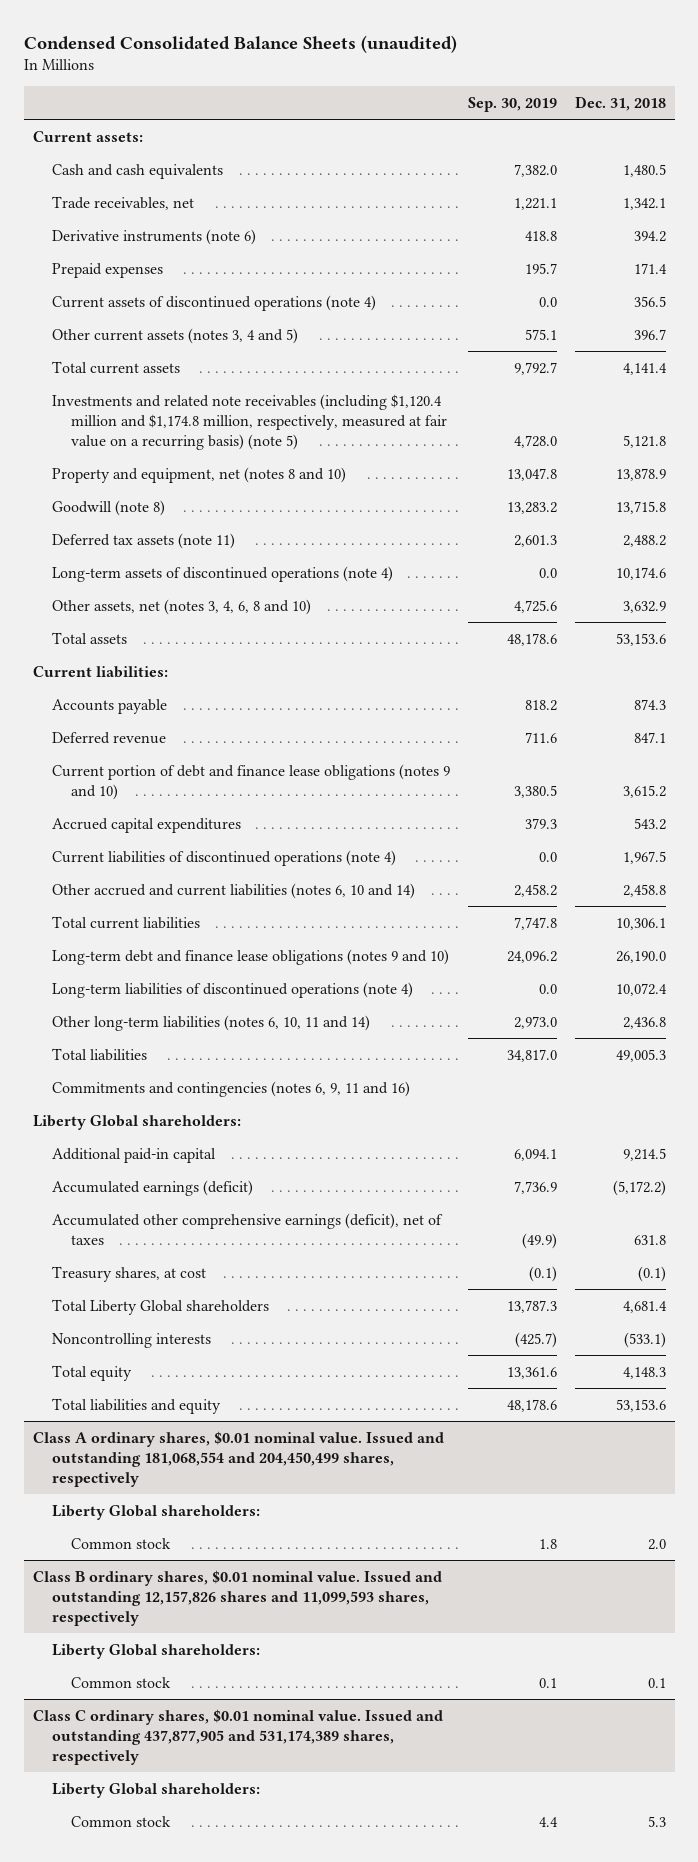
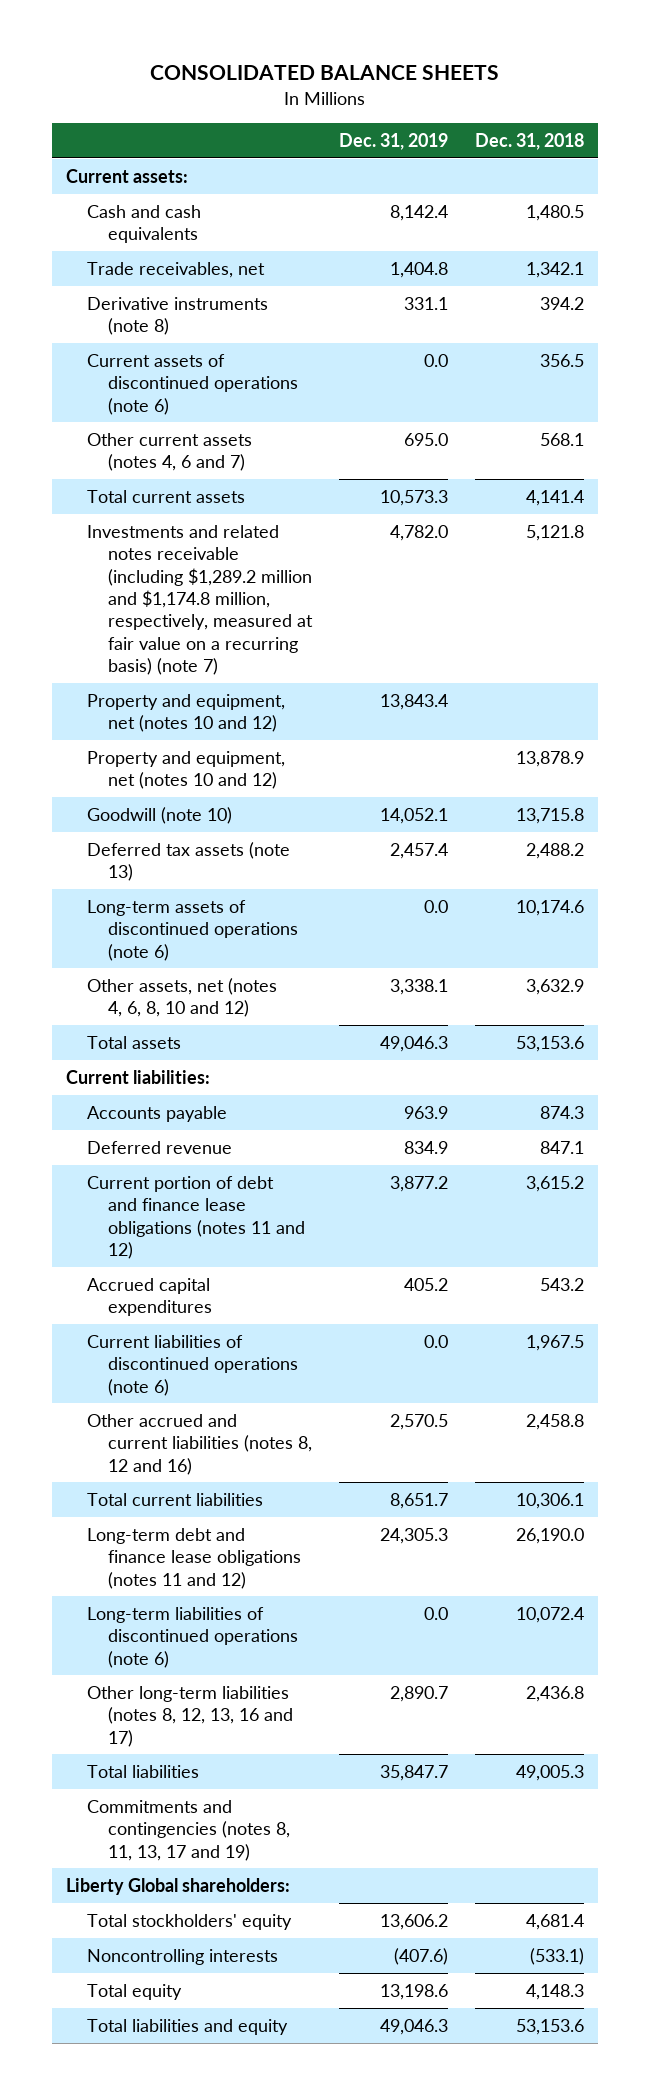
- Condensed Consolidated Balance Sheets (unaudited)
+ CONSOLIDATED BALANCE SHEETS
- | Sep. 30, 2019 | Dec. 31, 2018
+ | Dec. 31, 2019 | Dec. 31, 2018
- Derivative instruments (note 6) | 418.8 | 394.2
- Prepaid expenses | 195.7 | 171.4
- Current assets of discontinued operations (note 4) | 0.0 | 356.5
- Other current assets (notes 3, 4 and 5) | 575.1 | 396.7
+ Derivative instruments (note 8) | 331.1 | 394.2
+ Current assets of discontinued operations (note 6) | 0.0 | 356.5
+ Other current assets (notes 4, 6 and 7) | 695.0 | 568.1
- Investments and related note receivables (including $1,120.4 million and $1,174.8 million, respectively, measured at fair value on a recurring basis) (note 5) | 4,728.0 | 5,121.8
- Property and equipment, net (notes 8 and 10) | 13,047.8 | 13,878.9
- Goodwill (note 8) | 13,283.2 | 13,715.8
- Deferred tax assets (note 11) | 2,601.3 | 2,488.2
- Long-term assets of discontinued operations (note 4) | 0.0 | 10,174.6
- Other assets, net (notes 3, 4, 6, 8 and 10) | 4,725.6 | 3,632.9
+ Investments and related notes receivable (including $1,289.2 million and $1,174.8 million, respectively, measured at fair value on a recurring basis) (note 7) | 4,782.0 | 5,121.8
+ Property and equipment, net (notes 10 and 12) | 13,843.4 |
+ Property and equipment, net (notes 10 and 12) | | 13,878.9
+ Goodwill (note 10) | 14,052.1 | 13,715.8
+ Deferred tax assets (note 13) | 2,457.4 | 2,488.2
+ Long-term assets of discontinued operations (note 6) | 0.0 | 10,174.6
+ Other assets, net (notes 4, 6, 8, 10 and 12) | 3,338.1 | 3,632.9
- Current portion of debt and finance lease obligations (notes 9 and 10) | 3,380.5 | 3,615.2
+ Current portion of debt and finance lease obligations (notes 11 and 12) | 3,877.2 | 3,615.2
- Current liabilities of discontinued operations (note 4) | 0.0 | 1,967.5
- Other accrued and current liabilities (notes 6, 10 and 14) | 2,458.2 | 2,458.8
+ Current liabilities of discontinued operations (note 6) | 0.0 | 1,967.5
+ Other accrued and current liabilities (notes 8, 12 and 16) | 2,570.5 | 2,458.8
- Long-term debt and finance lease obligations (notes 9 and 10) | 24,096.2 | 26,190.0
- Long-term liabilities of discontinued operations (note 4) | 0.0 | 10,072.4
- Other long-term liabilities (notes 6, 10, 11 and 14) | 2,973.0 | 2,436.8
+ Long-term debt and finance lease obligations (notes 11 and 12) | 24,305.3 | 26,190.0
+ Long-term liabilities of discontinued operations (note 6) | 0.0 | 10,072.4
+ Other long-term liabilities (notes 8, 12, 13, 16 and 17) | 2,890.7 | 2,436.8
- Commitments and contingencies (notes 6, 9, 11 and 16)
+ Commitments and contingencies (notes 8, 11, 13, 17 and 19)
- Additional paid-in capital | 6,094.1 | 9,214.5
- Accumulated earnings (deficit) | 7,736.9 | (5,172.2)
- Accumulated other comprehensive earnings (deficit), net of taxes | (49.9) | 631.8
- Treasury shares, at cost | (0.1) | (0.1)
- Total Liberty Global shareholders | 13,787.3 | 4,681.4
+ Total stockholders' equity | 13,606.2 | 4,681.4
- Class A ordinary shares, $0.01 nominal value. Issued and outstanding 181,068,554 and 204,450,499 shares, respectively
- Liberty Global shareholders:
- Common stock | 1.8 | 2.0
- Class B ordinary shares, $0.01 nominal value. Issued and outstanding 12,157,826 shares and 11,099,593 shares, respectively
- Liberty Global shareholders:
- Common stock | 0.1 | 0.1
- Class C ordinary shares, $0.01 nominal value. Issued and outstanding 437,877,905 and 531,174,389 shares, respectively
- Liberty Global shareholders:
- Common stock | 4.4 | 5.3

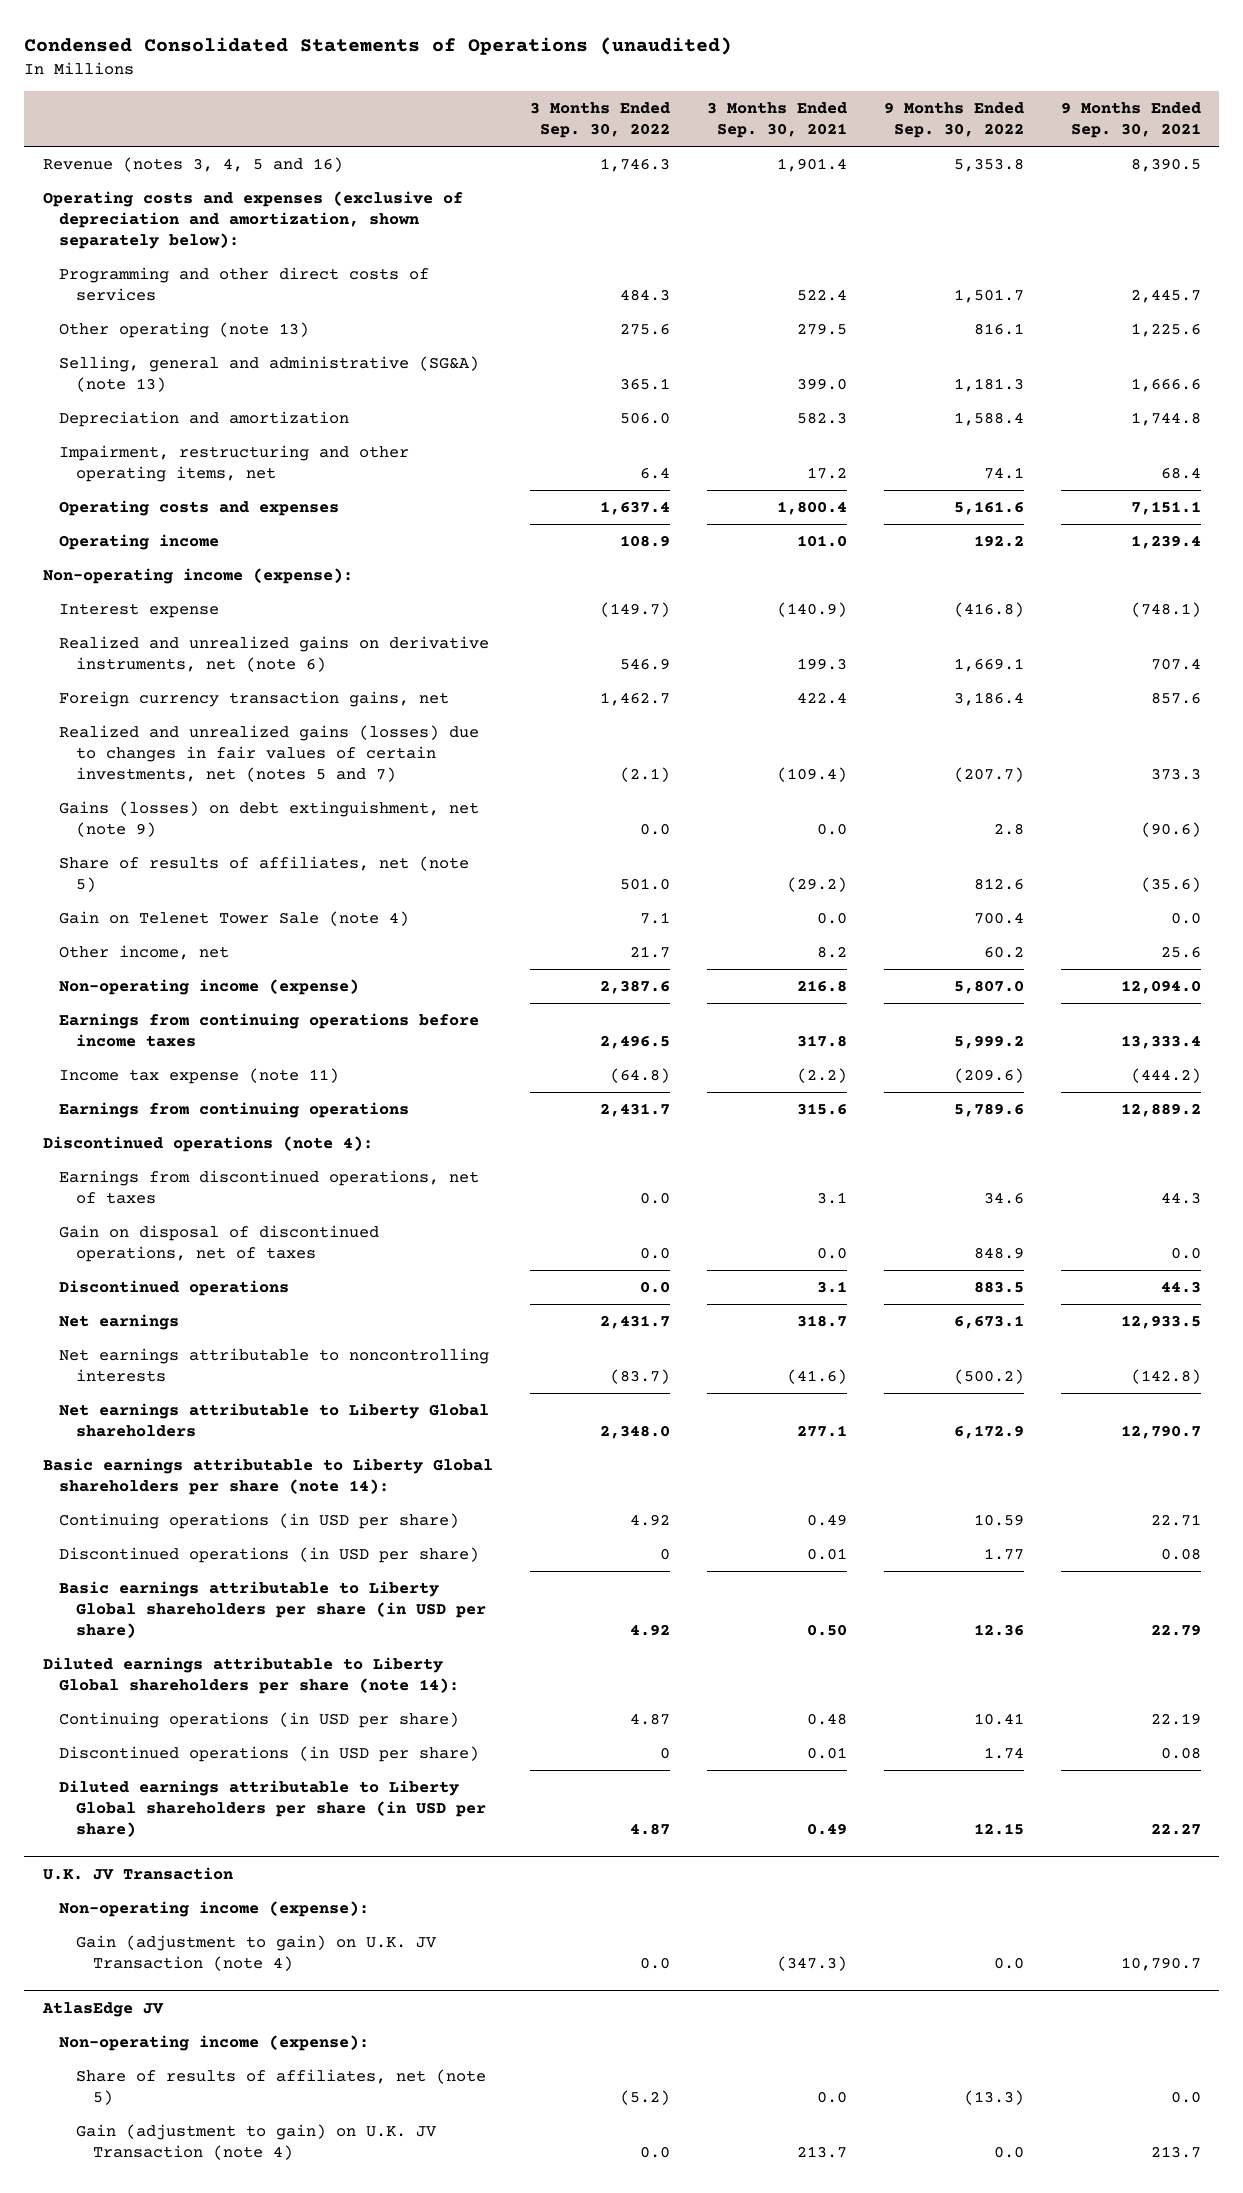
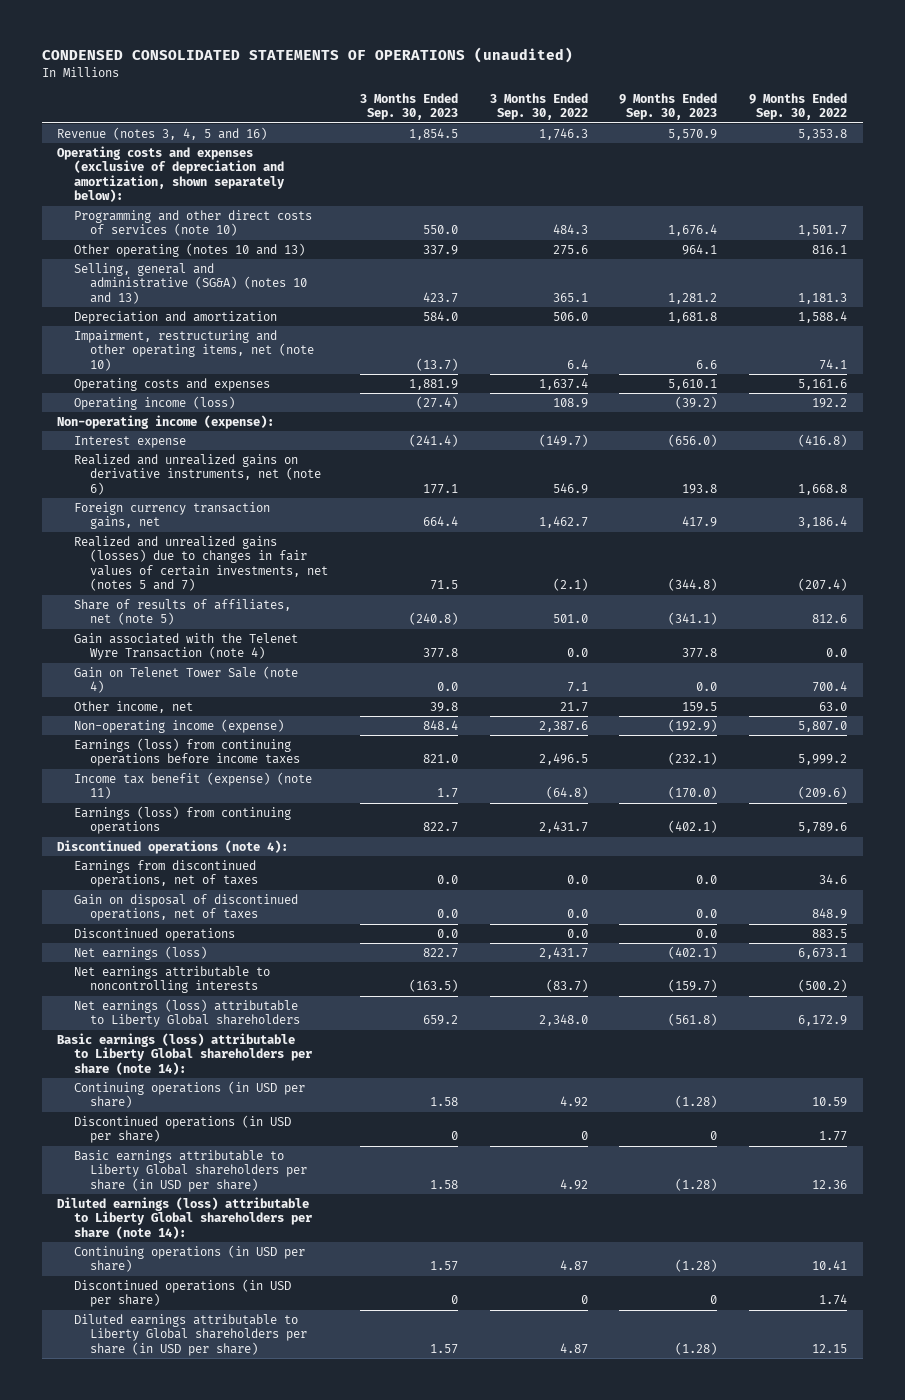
- Condensed Consolidated Statements of Operations (unaudited)
+ CONDENSED CONSOLIDATED STATEMENTS OF OPERATIONS (unaudited)
- | 3 Months Ended Sep. 30, 2022 | 3 Months Ended Sep. 30, 2021 | 9 Months Ended Sep. 30, 2022 | 9 Months Ended Sep. 30, 2021
+ | 3 Months Ended Sep. 30, 2023 | 3 Months Ended Sep. 30, 2022 | 9 Months Ended Sep. 30, 2023 | 9 Months Ended Sep. 30, 2022
- Programming and other direct costs of services | 484.3 | 522.4 | 1,501.7 | 2,445.7
- Other operating (note 13) | 275.6 | 279.5 | 816.1 | 1,225.6
- Selling, general and administrative (SG&A) (note 13) | 365.1 | 399.0 | 1,181.3 | 1,666.6
+ Programming and other direct costs of services (note 10) | 550.0 | 484.3 | 1,676.4 | 1,501.7
+ Other operating (notes 10 and 13) | 337.9 | 275.6 | 964.1 | 816.1
+ Selling, general and administrative (SG&A) (notes 10 and 13) | 423.7 | 365.1 | 1,281.2 | 1,181.3
- Impairment, restructuring and other operating items, net | 6.4 | 17.2 | 74.1 | 68.4
+ Impairment, restructuring and other operating items, net (note 10) | (13.7) | 6.4 | 6.6 | 74.1
- Operating income | 108.9 | 101.0 | 192.2 | 1,239.4
+ Operating income (loss) | (27.4) | 108.9 | (39.2) | 192.2
- Realized and unrealized gains on derivative instruments, net (note 6) | 546.9 | 199.3 | 1,669.1 | 707.4
+ Realized and unrealized gains on derivative instruments, net (note 6) | 177.1 | 546.9 | 193.8 | 1,668.8
- Realized and unrealized gains (losses) due to changes in fair values of certain investments, net (notes 5 and 7) | (2.1) | (109.4) | (207.7) | 373.3
- Gains (losses) on debt extinguishment, net (note 9) | 0.0 | 0.0 | 2.8 | (90.6)
+ Realized and unrealized gains (losses) due to changes in fair values of certain investments, net (notes 5 and 7) | 71.5 | (2.1) | (344.8) | (207.4)
+ Gain associated with the Telenet Wyre Transaction (note 4) | 377.8 | 0.0 | 377.8 | 0.0
- Other income, net | 21.7 | 8.2 | 60.2 | 25.6
+ Other income, net | 39.8 | 21.7 | 159.5 | 63.0
- Earnings from continuing operations before income taxes | 2,496.5 | 317.8 | 5,999.2 | 13,333.4
- Income tax expense (note 11) | (64.8) | (2.2) | (209.6) | (444.2)
- Earnings from continuing operations | 2,431.7 | 315.6 | 5,789.6 | 12,889.2
+ Earnings (loss) from continuing operations before income taxes | 821.0 | 2,496.5 | (232.1) | 5,999.2
+ Income tax benefit (expense) (note 11) | 1.7 | (64.8) | (170.0) | (209.6)
+ Earnings (loss) from continuing operations | 822.7 | 2,431.7 | (402.1) | 5,789.6
- Net earnings | 2,431.7 | 318.7 | 6,673.1 | 12,933.5
+ Net earnings (loss) | 822.7 | 2,431.7 | (402.1) | 6,673.1
- Net earnings attributable to Liberty Global shareholders | 2,348.0 | 277.1 | 6,172.9 | 12,790.7
- Basic earnings attributable to Liberty Global shareholders per share (note 14):
+ Net earnings (loss) attributable to Liberty Global shareholders | 659.2 | 2,348.0 | (561.8) | 6,172.9
+ Basic earnings (loss) attributable to Liberty Global shareholders per share (note 14):
- Diluted earnings attributable to Liberty Global shareholders per share (note 14):
+ Diluted earnings (loss) attributable to Liberty Global shareholders per share (note 14):
- U.K. JV Transaction
- Non-operating income (expense):
- Gain (adjustment to gain) on U.K. JV Transaction (note 4) | 0.0 | (347.3) | 0.0 | 10,790.7
- AtlasEdge JV
- Non-operating income (expense):
- Share of results of affiliates, net (note 5) | (5.2) | 0.0 | (13.3) | 0.0
- Gain (adjustment to gain) on U.K. JV Transaction (note 4) | 0.0 | 213.7 | 0.0 | 213.7

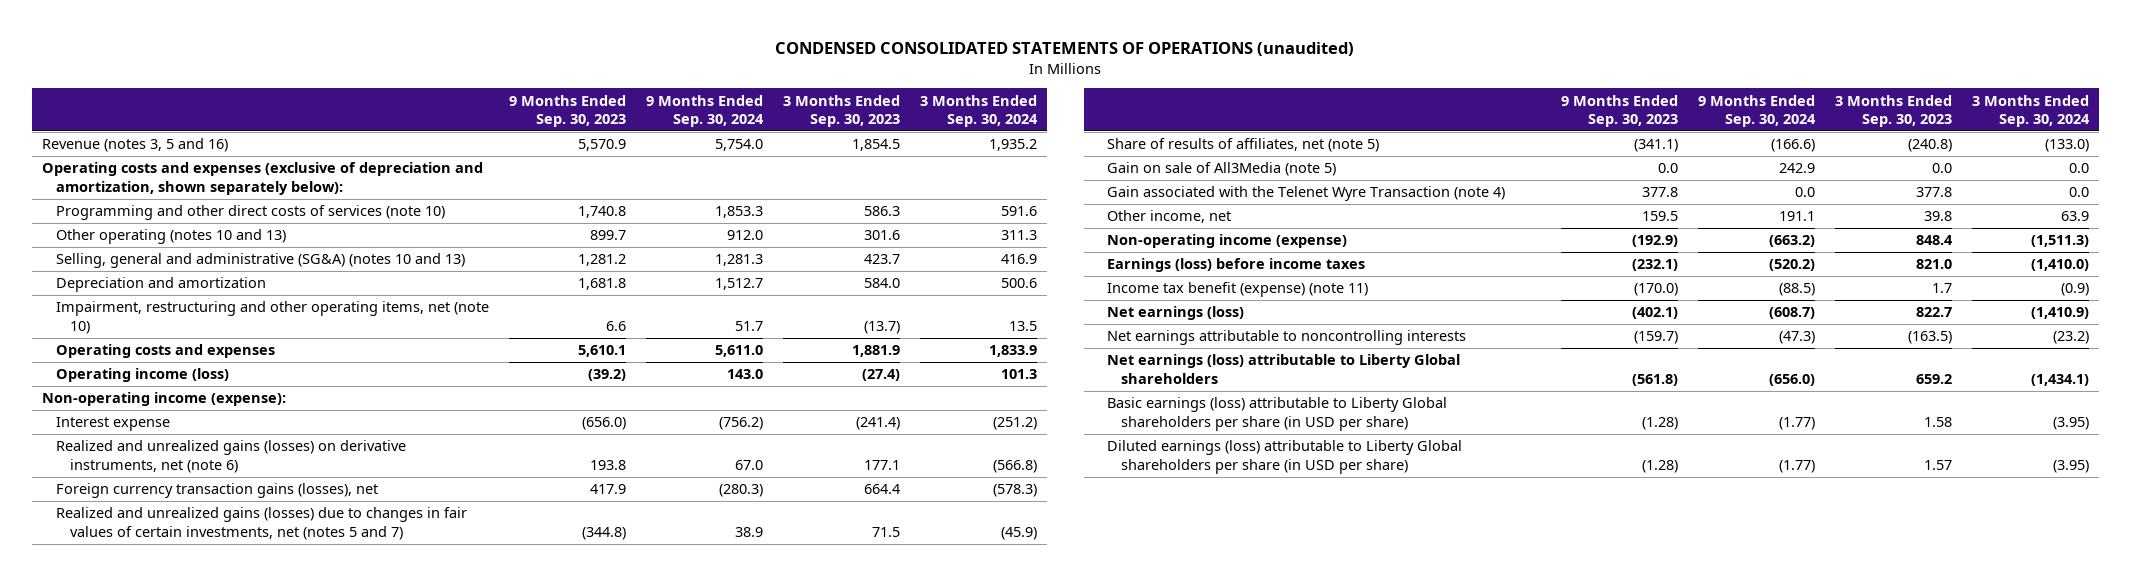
- | 3 Months Ended Sep. 30, 2023 | 3 Months Ended Sep. 30, 2022 | 9 Months Ended Sep. 30, 2023 | 9 Months Ended Sep. 30, 2022
+ | 9 Months Ended Sep. 30, 2023 | 9 Months Ended Sep. 30, 2024 | 3 Months Ended Sep. 30, 2023 | 3 Months Ended Sep. 30, 2024
- Revenue (notes 3, 4, 5 and 16) | 1,854.5 | 1,746.3 | 5,570.9 | 5,353.8
+ Revenue (notes 3, 5 and 16) | 5,570.9 | 5,754.0 | 1,854.5 | 1,935.2
- Programming and other direct costs of services (note 10) | 550.0 | 484.3 | 1,676.4 | 1,501.7
- Other operating (notes 10 and 13) | 337.9 | 275.6 | 964.1 | 816.1
+ Programming and other direct costs of services (note 10) | 1,740.8 | 1,853.3 | 586.3 | 591.6
+ Other operating (notes 10 and 13) | 899.7 | 912.0 | 301.6 | 311.3
- Realized and unrealized gains on derivative instruments, net (note 6) | 177.1 | 546.9 | 193.8 | 1,668.8
- Foreign currency transaction gains, net | 664.4 | 1,462.7 | 417.9 | 3,186.4
+ Realized and unrealized gains (losses) on derivative instruments, net (note 6) | 193.8 | 67.0 | 177.1 | (566.8)
+ Foreign currency transaction gains (losses), net | 417.9 | (280.3) | 664.4 | (578.3)
+ Gain on sale of All3Media (note 5) | 0.0 | 242.9 | 0.0 | 0.0
- Gain on Telenet Tower Sale (note 4) | 0.0 | 7.1 | 0.0 | 700.4
- Earnings (loss) from continuing operations before income taxes | 821.0 | 2,496.5 | (232.1) | 5,999.2
+ Earnings (loss) before income taxes | (232.1) | (520.2) | 821.0 | (1,410.0)
- Earnings (loss) from continuing operations | 822.7 | 2,431.7 | (402.1) | 5,789.6
- Discontinued operations (note 4):
- Earnings from discontinued operations, net of taxes | 0.0 | 0.0 | 0.0 | 34.6
- Gain on disposal of discontinued operations, net of taxes | 0.0 | 0.0 | 0.0 | 848.9
- Discontinued operations | 0.0 | 0.0 | 0.0 | 883.5
- Basic earnings (loss) attributable to Liberty Global shareholders per share (note 14):
- Continuing operations (in USD per share) | 1.58 | 4.92 | (1.28) | 10.59
- Discontinued operations (in USD per share) | 0 | 0 | 0 | 1.77
- Basic earnings attributable to Liberty Global shareholders per share (in USD per share) | 1.58 | 4.92 | (1.28) | 12.36
- Diluted earnings (loss) attributable to Liberty Global shareholders per share (note 14):
- Continuing operations (in USD per share) | 1.57 | 4.87 | (1.28) | 10.41
- Discontinued operations (in USD per share) | 0 | 0 | 0 | 1.74
- Diluted earnings attributable to Liberty Global shareholders per share (in USD per share) | 1.57 | 4.87 | (1.28) | 12.15
+ Basic earnings (loss) attributable to Liberty Global shareholders per share (in USD per share) | (1.28) | (1.77) | 1.58 | (3.95)
+ Diluted earnings (loss) attributable to Liberty Global shareholders per share (in USD per share) | (1.28) | (1.77) | 1.57 | (3.95)

